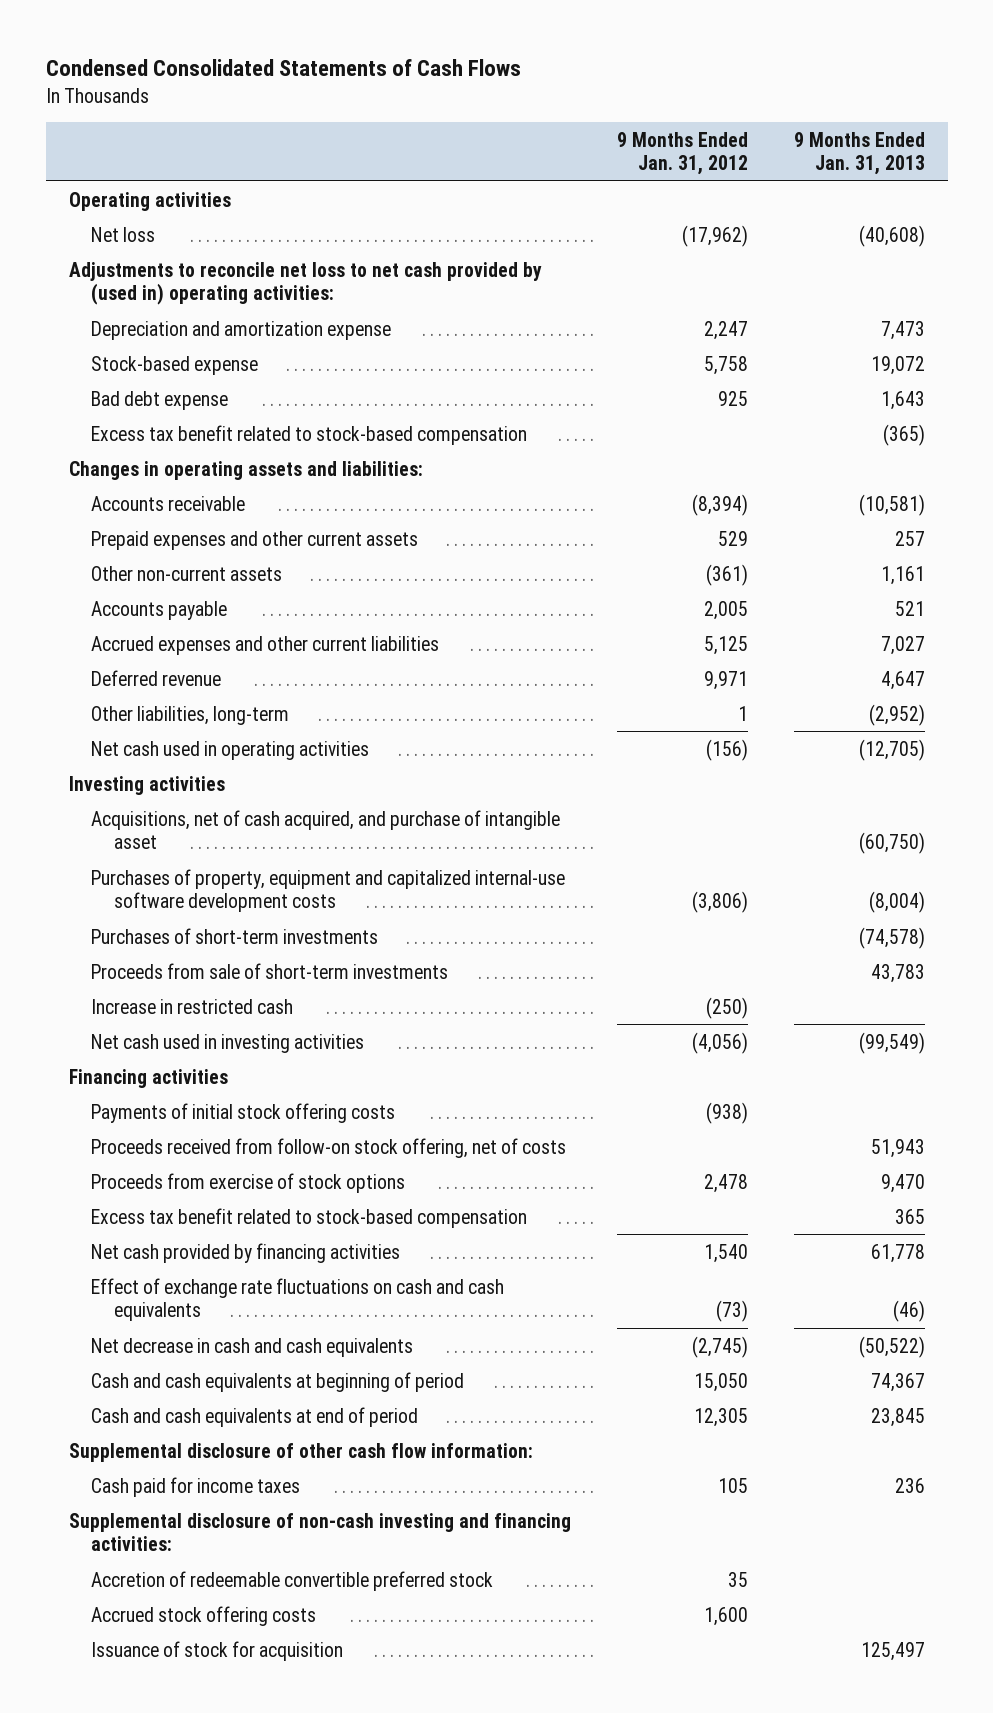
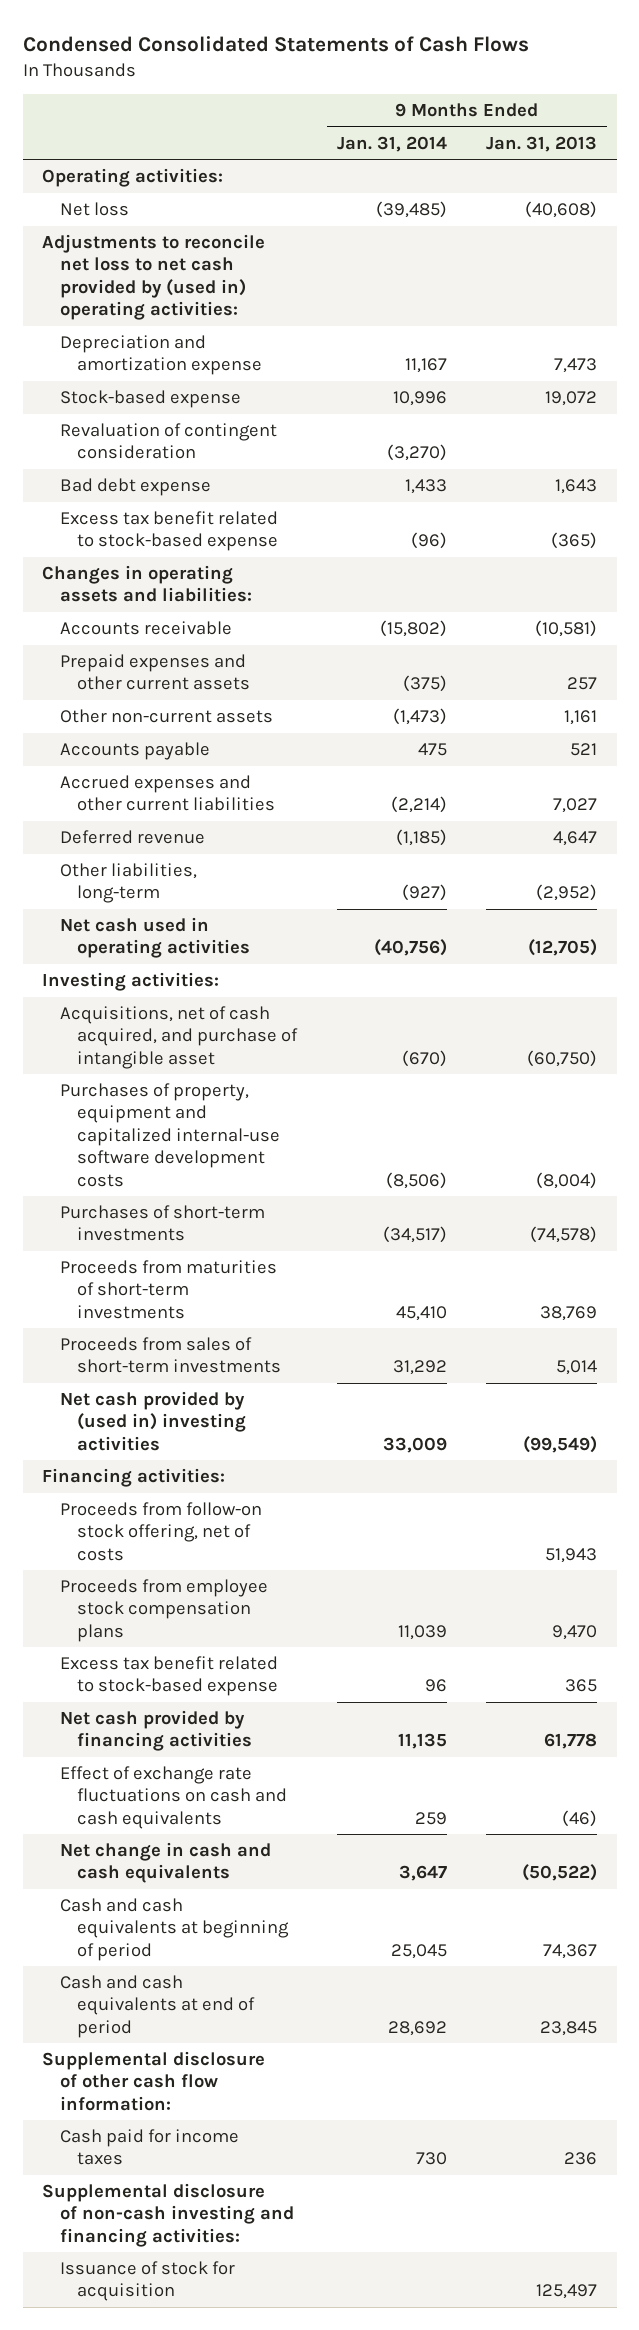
- | 9 Months Ended Jan. 31, 2012 | 9 Months Ended Jan. 31, 2013
+ | 9 Months Ended Jan. 31, 2014 | 9 Months Ended Jan. 31, 2013
- Operating activities
+ Operating activities:
+ Revaluation of contingent consideration | (3,270) |
- Excess tax benefit related to stock-based compensation | | (365)
+ Excess tax benefit related to stock-based expense | (96) | (365)
- Investing activities
+ Investing activities:
- Proceeds from sale of short-term investments | | 43,783
- Increase in restricted cash | (250) |
- Net cash used in investing activities | (4,056) | (99,549)
- Financing activities
- Payments of initial stock offering costs | (938) |
- Proceeds received from follow-on stock offering, net of costs | | 51,943
- Proceeds from exercise of stock options | 2,478 | 9,470
- Excess tax benefit related to stock-based compensation | | 365
+ Proceeds from maturities of short-term investments | 45,410 | 38,769
+ Proceeds from sales of short-term investments | 31,292 | 5,014
+ Net cash provided by (used in) investing activities | 33,009 | (99,549)
+ Financing activities:
+ Proceeds from follow-on stock offering, net of costs | | 51,943
+ Proceeds from employee stock compensation plans | 11,039 | 9,470
+ Excess tax benefit related to stock-based expense | 96 | 365
- Net decrease in cash and cash equivalents | (2,745) | (50,522)
+ Net change in cash and cash equivalents | 3,647 | (50,522)
- Accretion of redeemable convertible preferred stock | 35 |
- Accrued stock offering costs | 1,600 |

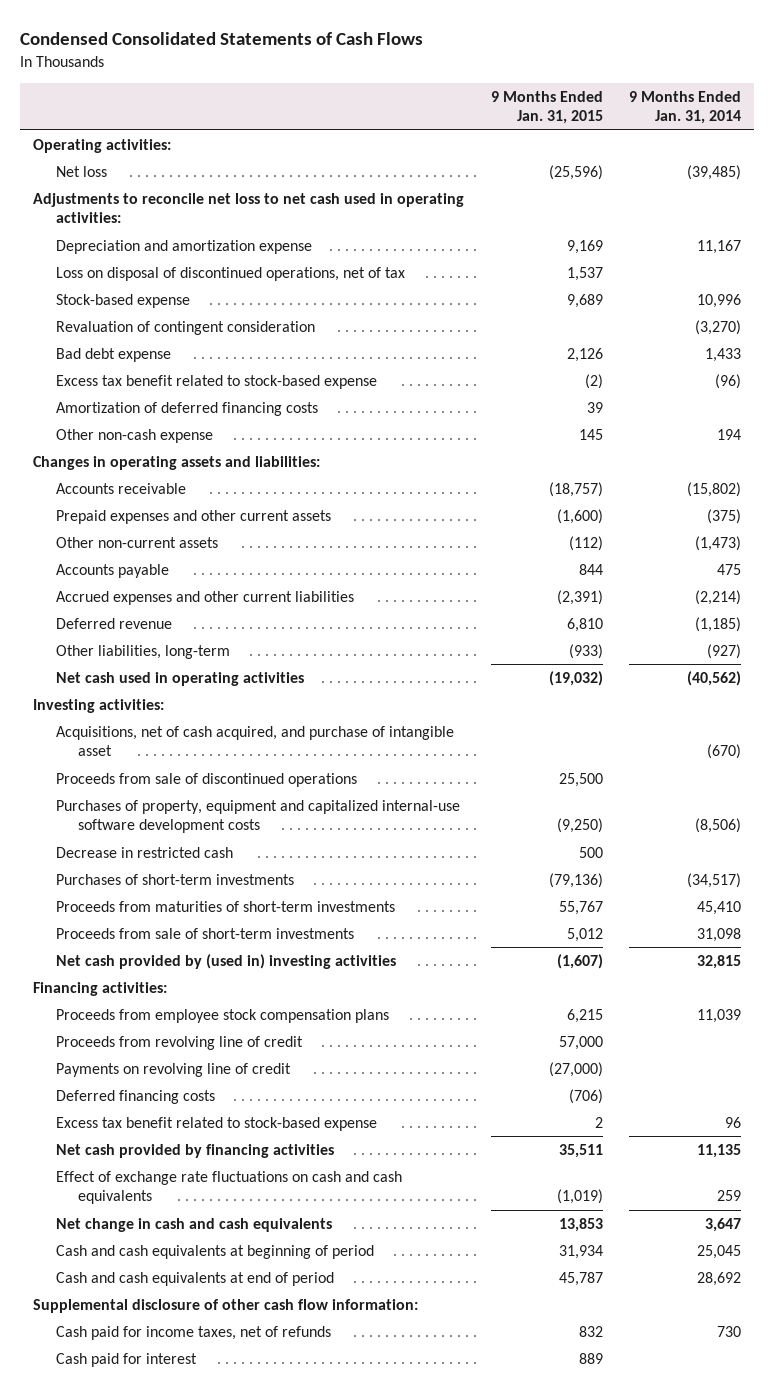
- | 9 Months Ended Jan. 31, 2014 | 9 Months Ended Jan. 31, 2013
+ | 9 Months Ended Jan. 31, 2015 | 9 Months Ended Jan. 31, 2014
- Adjustments to reconcile net loss to net cash provided by (used in) operating activities:
+ Adjustments to reconcile net loss to net cash used in operating activities:
+ Loss on disposal of discontinued operations, net of tax | 1,537 |
+ Amortization of deferred financing costs | 39 |
+ Other non-cash expense | 145 | 194
- Net cash used in operating activities | (40,756) | (12,705)
+ Net cash used in operating activities | (19,032) | (40,562)
+ Proceeds from sale of discontinued operations | 25,500 |
+ Decrease in restricted cash | 500 |
- Proceeds from sales of short-term investments | 31,292 | 5,014
- Net cash provided by (used in) investing activities | 33,009 | (99,549)
+ Proceeds from sale of short-term investments | 5,012 | 31,098
+ Net cash provided by (used in) investing activities | (1,607) | 32,815
- Proceeds from follow-on stock offering, net of costs | | 51,943
+ Proceeds from revolving line of credit | 57,000 |
+ Payments on revolving line of credit | (27,000) |
+ Deferred financing costs | (706) |
- Cash paid for income taxes | 730 | 236
- Supplemental disclosure of non-cash investing and financing activities:
- Issuance of stock for acquisition | | 125,497
+ Cash paid for income taxes, net of refunds | 832 | 730
+ Cash paid for interest | 889 |

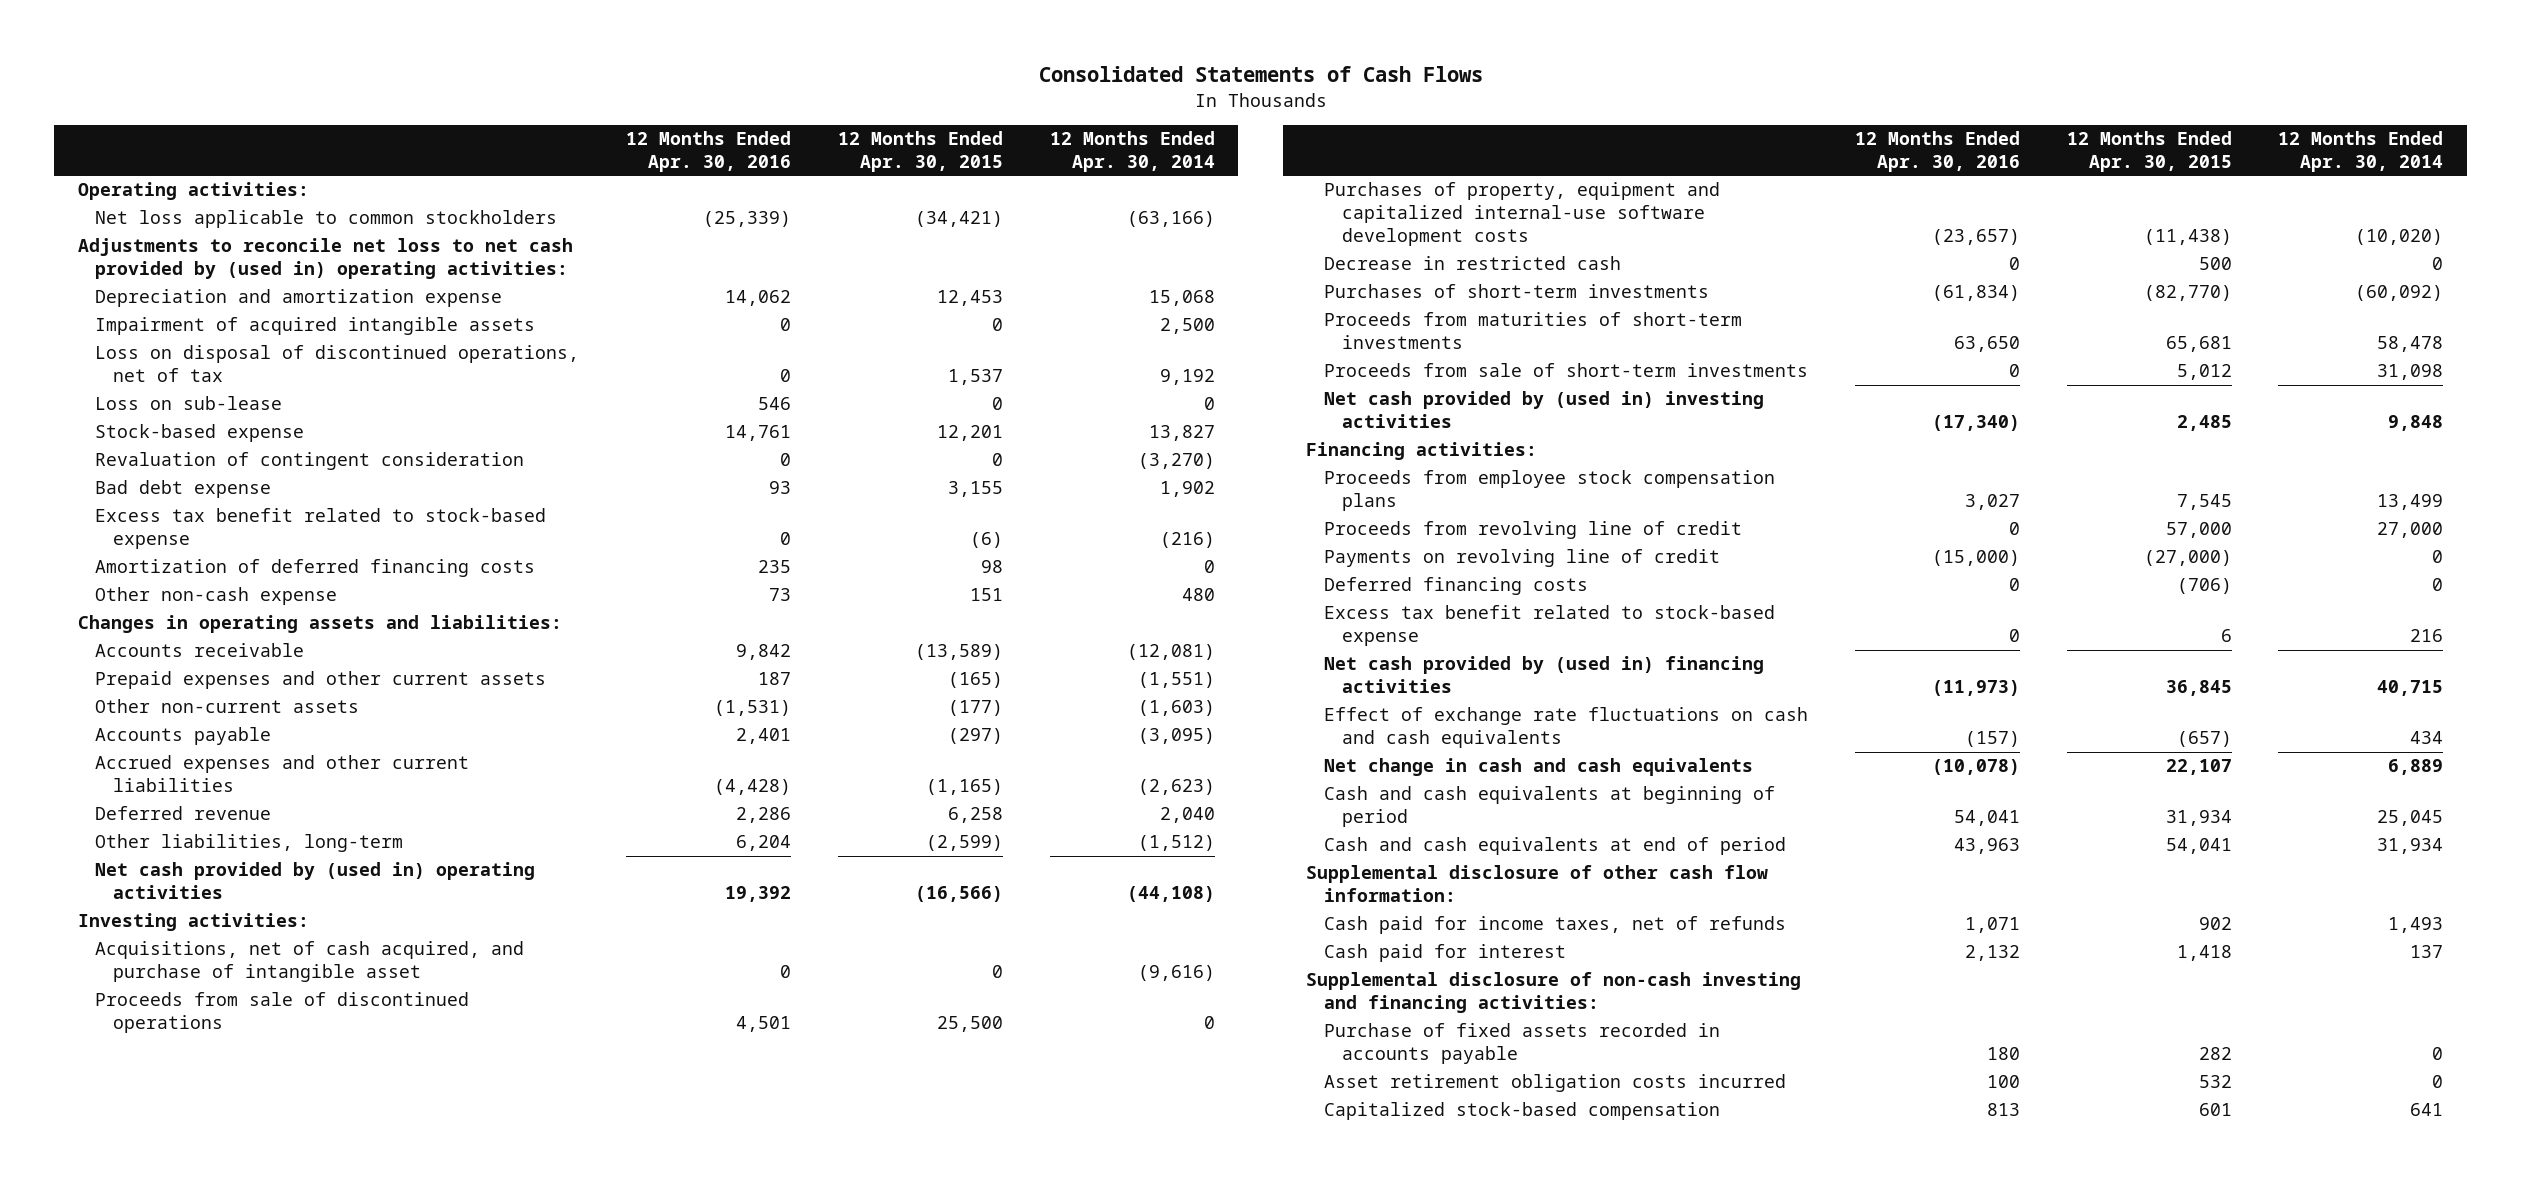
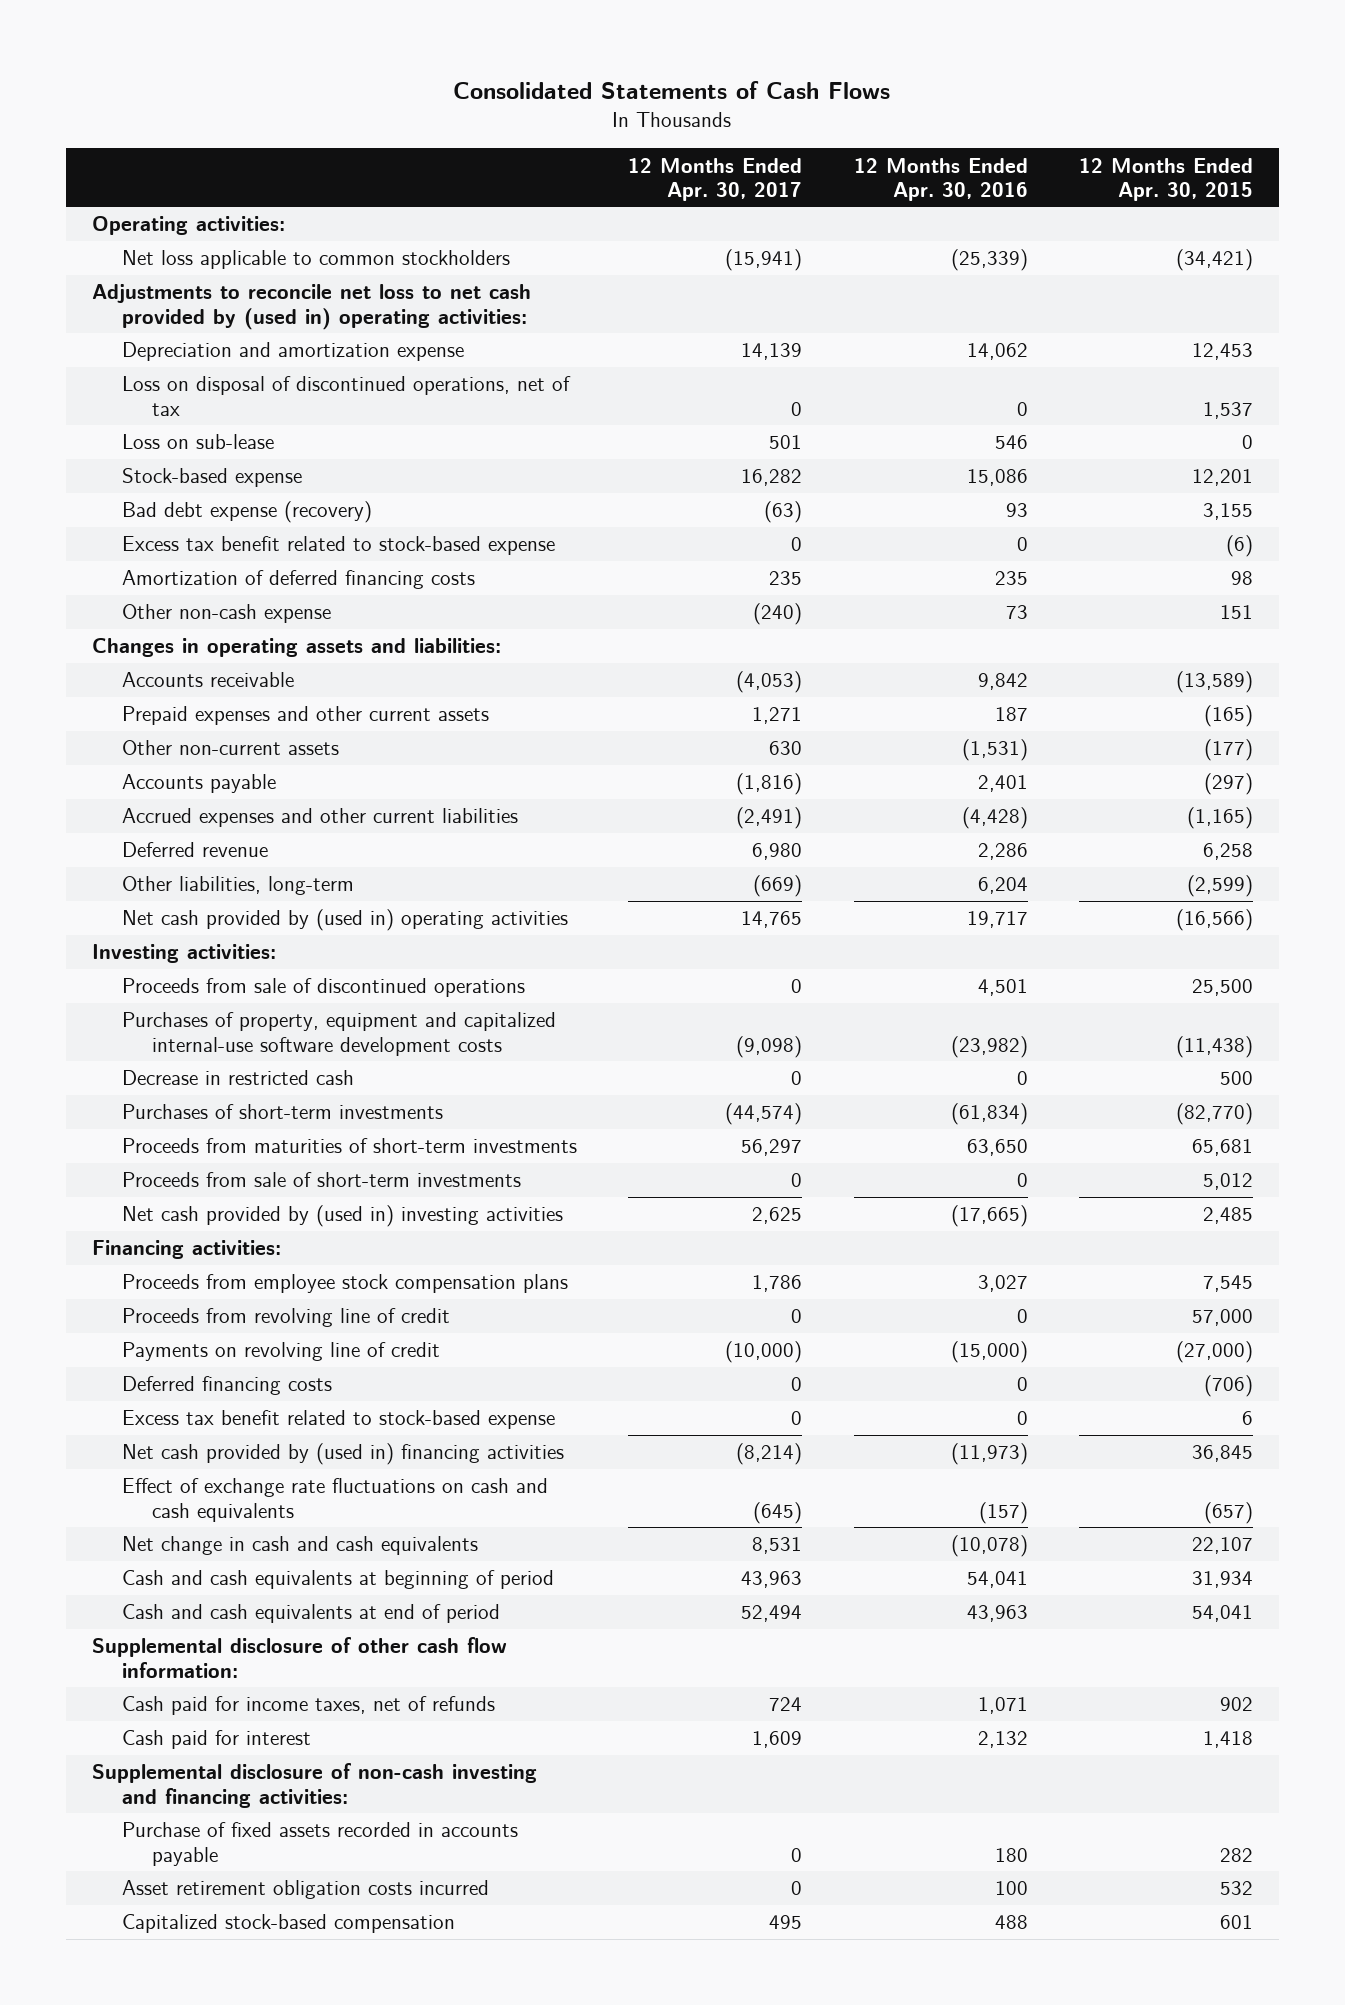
- | 12 Months Ended Apr. 30, 2016 | 12 Months Ended Apr. 30, 2015 | 12 Months Ended Apr. 30, 2014
+ | 12 Months Ended Apr. 30, 2017 | 12 Months Ended Apr. 30, 2016 | 12 Months Ended Apr. 30, 2015
- Impairment of acquired intangible assets | 0 | 0 | 2,500
- Stock-based expense | 14,761 | 12,201 | 13,827
- Revaluation of contingent consideration | 0 | 0 | (3,270)
- Bad debt expense | 93 | 3,155 | 1,902
+ Stock-based expense | 16,282 | 15,086 | 12,201
+ Bad debt expense (recovery) | (63) | 93 | 3,155
- Net cash provided by (used in) operating activities | 19,392 | (16,566) | (44,108)
+ Net cash provided by (used in) operating activities | 14,765 | 19,717 | (16,566)
- Acquisitions, net of cash acquired, and purchase of intangible asset | 0 | 0 | (9,616)
- Purchases of property, equipment and capitalized internal-use software development costs | (23,657) | (11,438) | (10,020)
+ Purchases of property, equipment and capitalized internal-use software development costs | (9,098) | (23,982) | (11,438)
- Net cash provided by (used in) investing activities | (17,340) | 2,485 | 9,848
+ Net cash provided by (used in) investing activities | 2,625 | (17,665) | 2,485
- Capitalized stock-based compensation | 813 | 601 | 641
+ Capitalized stock-based compensation | 495 | 488 | 601

